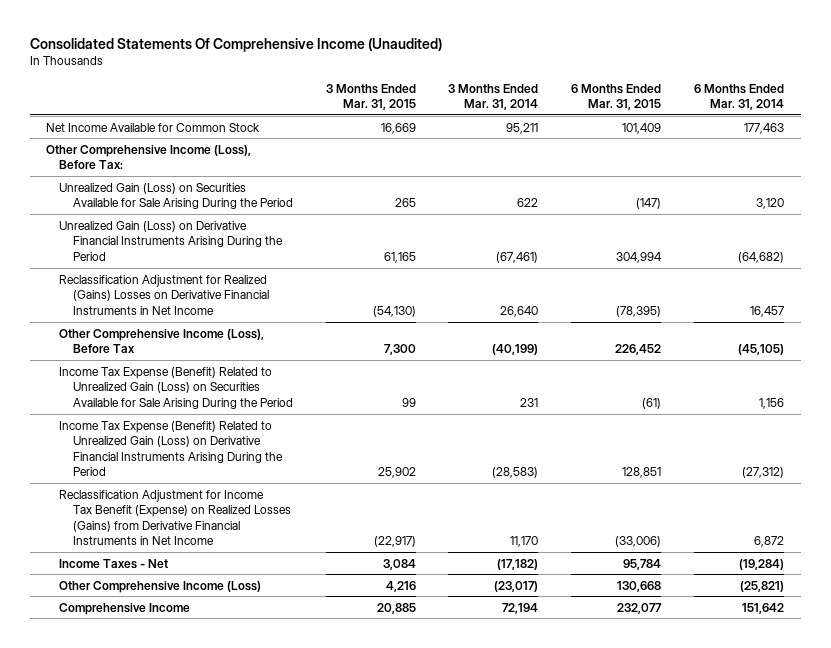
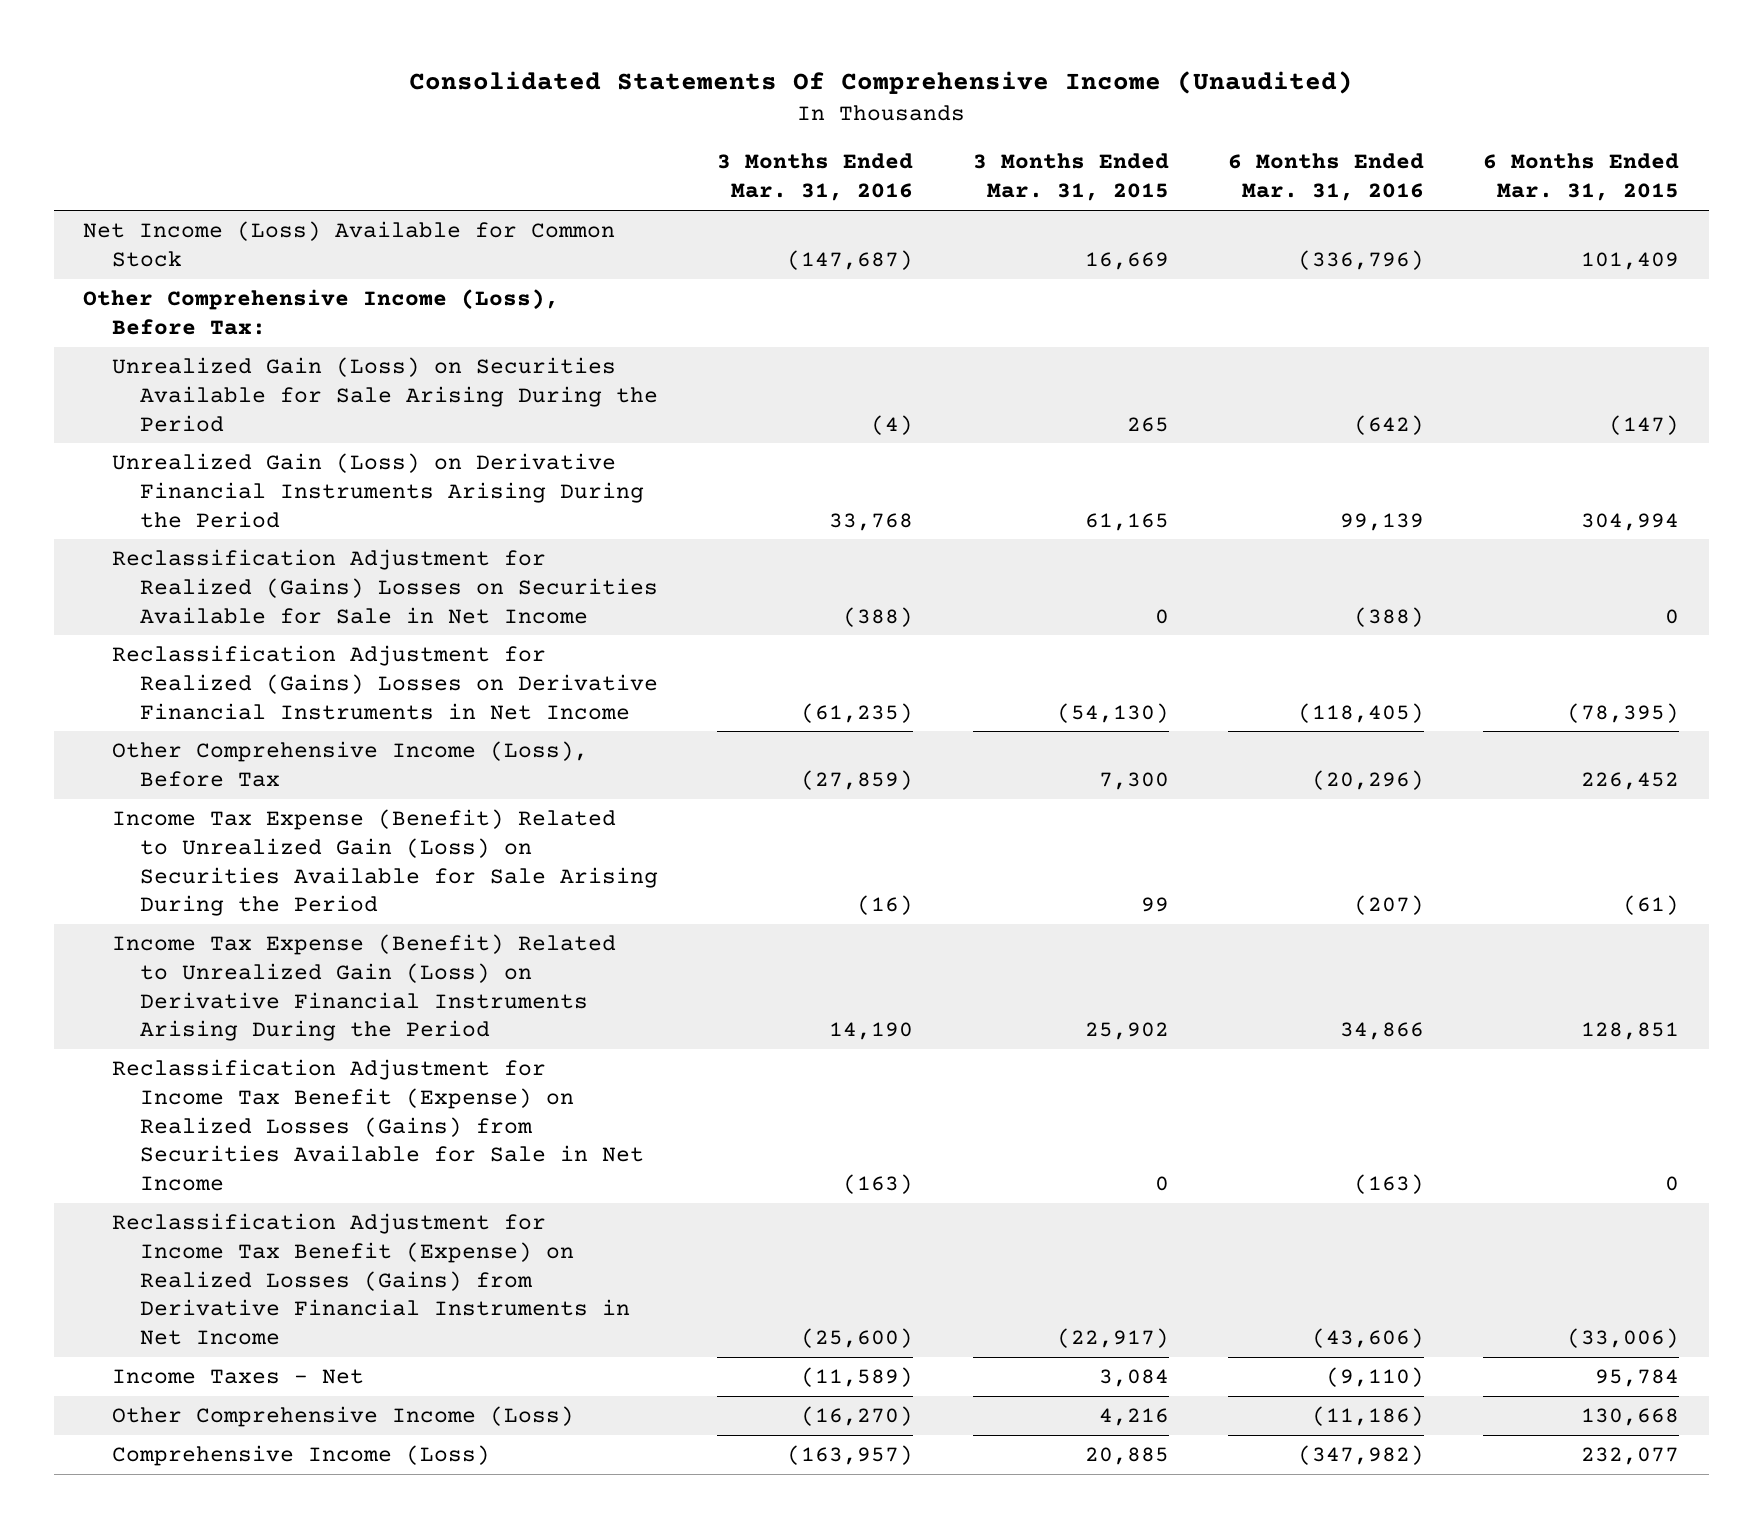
- | 3 Months Ended Mar. 31, 2015 | 3 Months Ended Mar. 31, 2014 | 6 Months Ended Mar. 31, 2015 | 6 Months Ended Mar. 31, 2014
+ | 3 Months Ended Mar. 31, 2016 | 3 Months Ended Mar. 31, 2015 | 6 Months Ended Mar. 31, 2016 | 6 Months Ended Mar. 31, 2015
- Net Income Available for Common Stock | 16,669 | 95,211 | 101,409 | 177,463
+ Net Income (Loss) Available for Common Stock | (147,687) | 16,669 | (336,796) | 101,409
+ Reclassification Adjustment for Realized (Gains) Losses on Securities Available for Sale in Net Income | (388) | 0 | (388) | 0
+ Reclassification Adjustment for Income Tax Benefit (Expense) on Realized Losses (Gains) from Securities Available for Sale in Net Income | (163) | 0 | (163) | 0
- Comprehensive Income | 20,885 | 72,194 | 232,077 | 151,642
+ Comprehensive Income (Loss) | (163,957) | 20,885 | (347,982) | 232,077

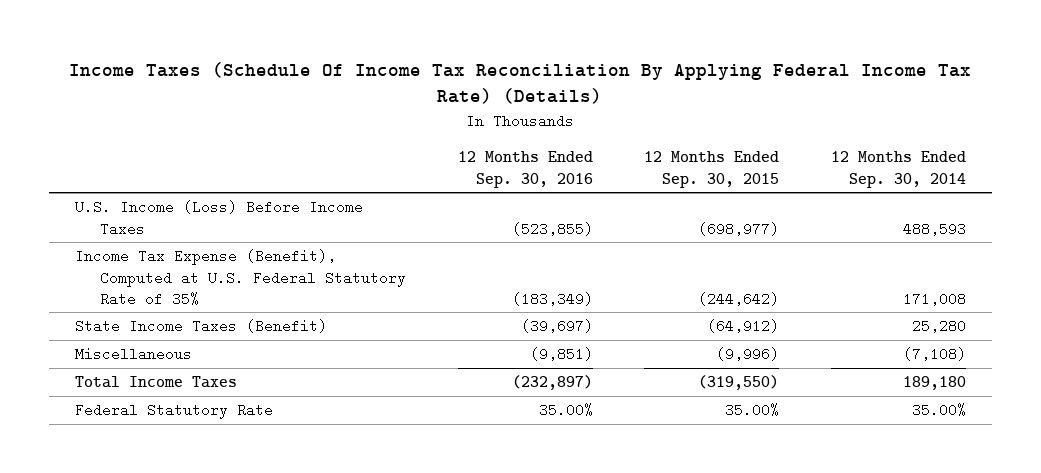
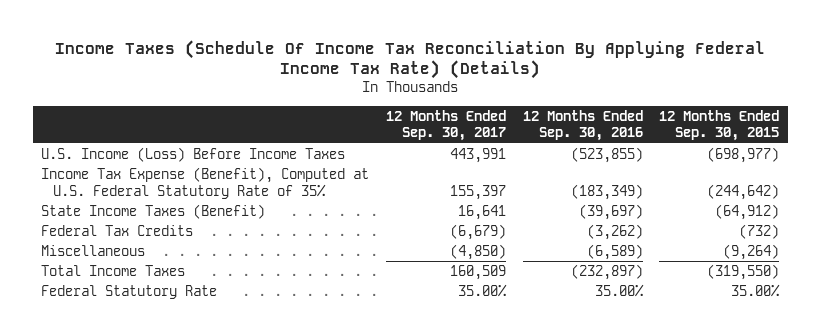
- | 12 Months Ended Sep. 30, 2016 | 12 Months Ended Sep. 30, 2015 | 12 Months Ended Sep. 30, 2014
+ | 12 Months Ended Sep. 30, 2017 | 12 Months Ended Sep. 30, 2016 | 12 Months Ended Sep. 30, 2015
- Miscellaneous | (9,851) | (9,996) | (7,108)
+ Federal Tax Credits | (6,679) | (3,262) | (732)
+ Miscellaneous | (4,850) | (6,589) | (9,264)

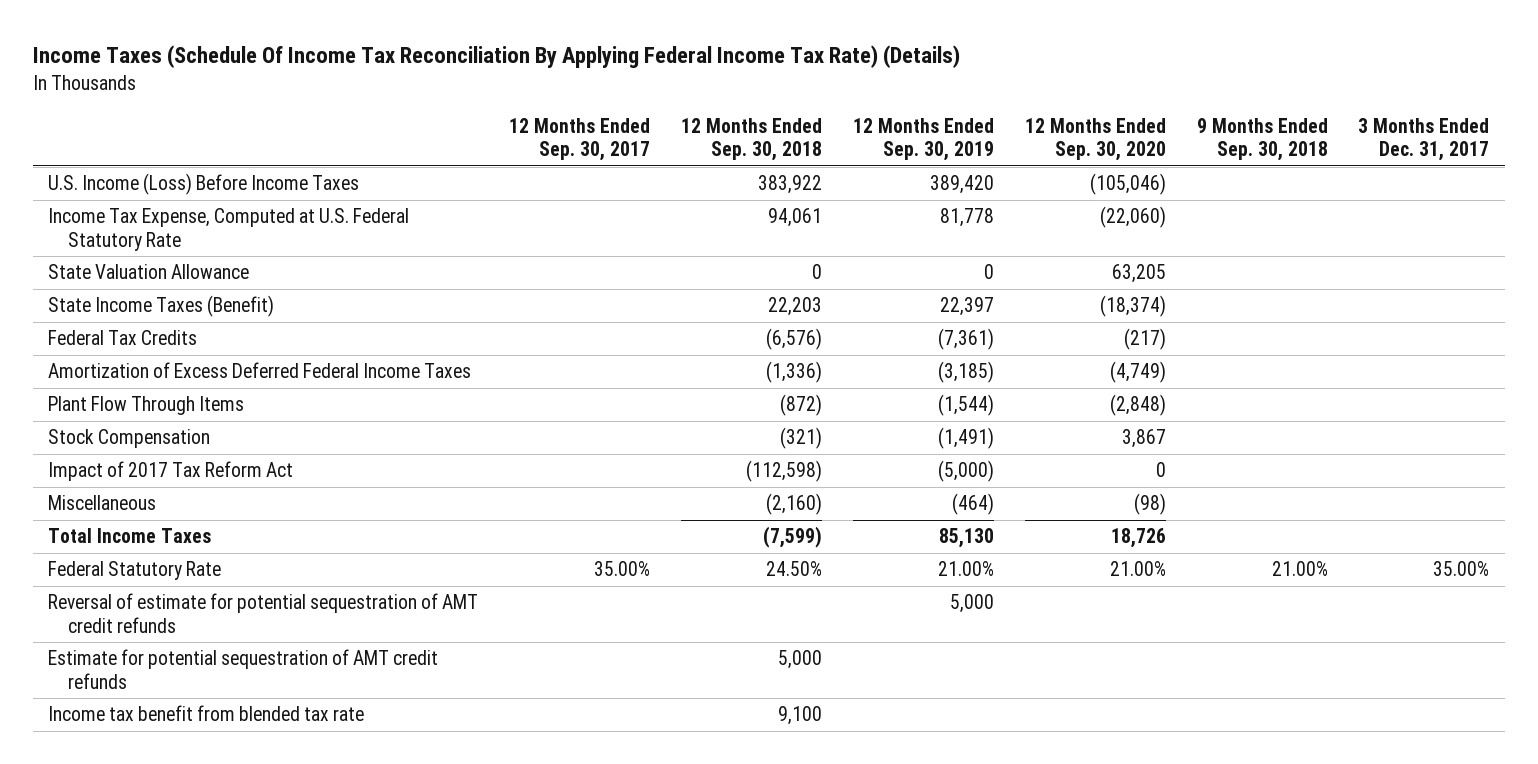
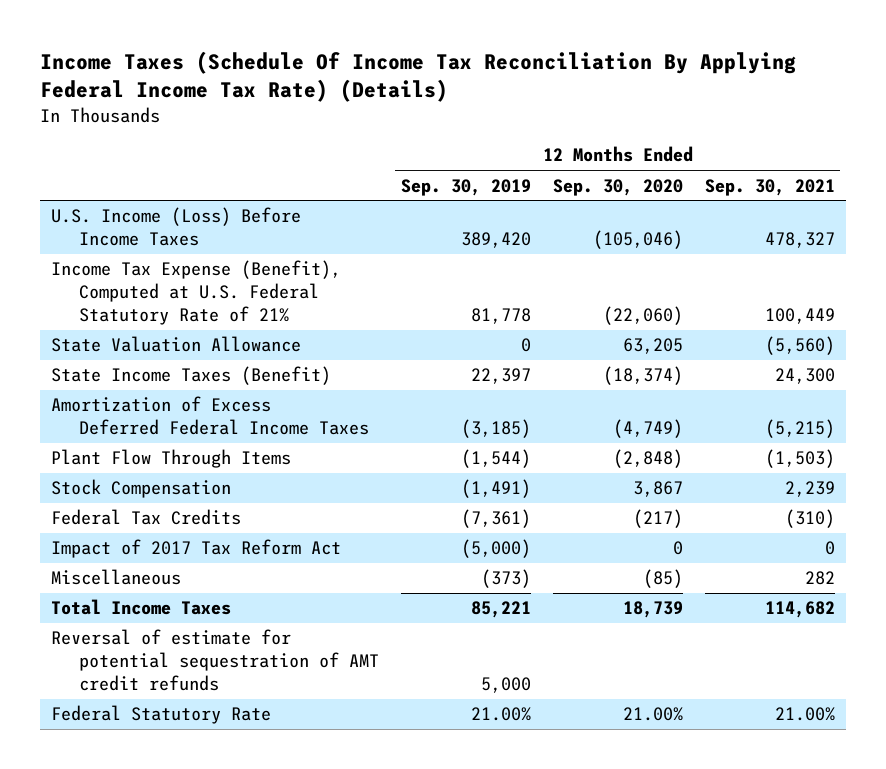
- | 12 Months Ended Sep. 30, 2017 | 12 Months Ended Sep. 30, 2018 | 12 Months Ended Sep. 30, 2019 | 12 Months Ended Sep. 30, 2020 | 9 Months Ended Sep. 30, 2018 | 3 Months Ended Dec. 31, 2017
+ | 12 Months Ended Sep. 30, 2019 | 12 Months Ended Sep. 30, 2020 | 12 Months Ended Sep. 30, 2021
- Income Tax Expense, Computed at U.S. Federal Statutory Rate | | 94,061 | 81,778 | (22,060) | |
+ Income Tax Expense (Benefit), Computed at U.S. Federal Statutory Rate of 21% | 81,778 | (22,060) | 100,449
moved down: Federal Tax Credits | (7,361) | (217) | (310)
- Miscellaneous | | (2,160) | (464) | (98) | |
- Total Income Taxes | | (7,599) | 85,130 | 18,726 | |
+ Miscellaneous | (373) | (85) | 282
+ Total Income Taxes | 85,221 | 18,739 | 114,682
- Estimate for potential sequestration of AMT credit refunds | | 5,000 | | | |
- Income tax benefit from blended tax rate | | 9,100 | | | |
moved down: Federal Statutory Rate | 21.00% | 21.00% | 21.00%

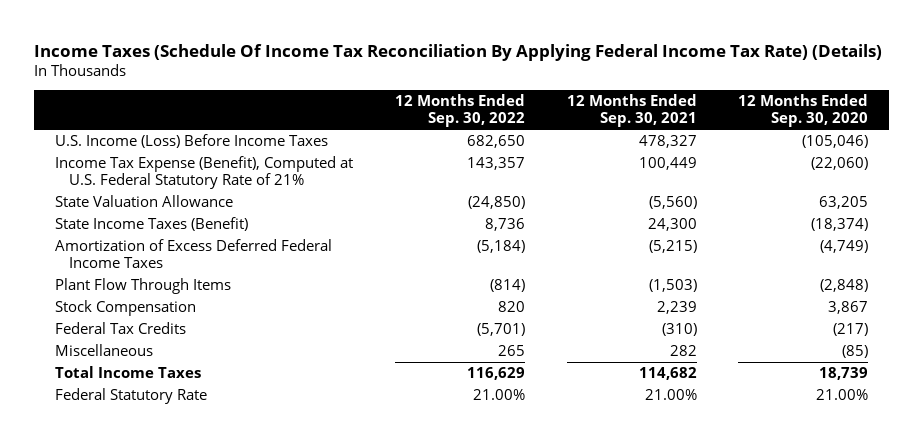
- | 12 Months Ended Sep. 30, 2019 | 12 Months Ended Sep. 30, 2020 | 12 Months Ended Sep. 30, 2021
+ | 12 Months Ended Sep. 30, 2022 | 12 Months Ended Sep. 30, 2021 | 12 Months Ended Sep. 30, 2020
- Impact of 2017 Tax Reform Act | (5,000) | 0 | 0
- Reversal of estimate for potential sequestration of AMT credit refunds | 5,000 | |

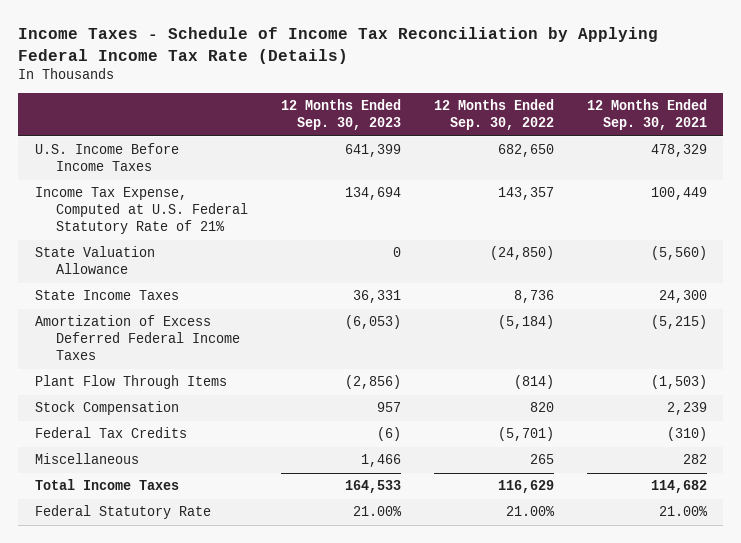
- Income Taxes (Schedule Of Income Tax Reconciliation By Applying Federal Income Tax Rate) (Details)
+ Income Taxes - Schedule of Income Tax Reconciliation by Applying Federal Income Tax Rate (Details)
- | 12 Months Ended Sep. 30, 2022 | 12 Months Ended Sep. 30, 2021 | 12 Months Ended Sep. 30, 2020
+ | 12 Months Ended Sep. 30, 2023 | 12 Months Ended Sep. 30, 2022 | 12 Months Ended Sep. 30, 2021
- U.S. Income (Loss) Before Income Taxes | 682,650 | 478,327 | (105,046)
- Income Tax Expense (Benefit), Computed at U.S. Federal Statutory Rate of 21% | 143,357 | 100,449 | (22,060)
+ U.S. Income Before Income Taxes | 641,399 | 682,650 | 478,329
+ Income Tax Expense, Computed at U.S. Federal Statutory Rate of 21% | 134,694 | 143,357 | 100,449
- State Income Taxes (Benefit) | 8,736 | 24,300 | (18,374)
+ State Income Taxes | 36,331 | 8,736 | 24,300

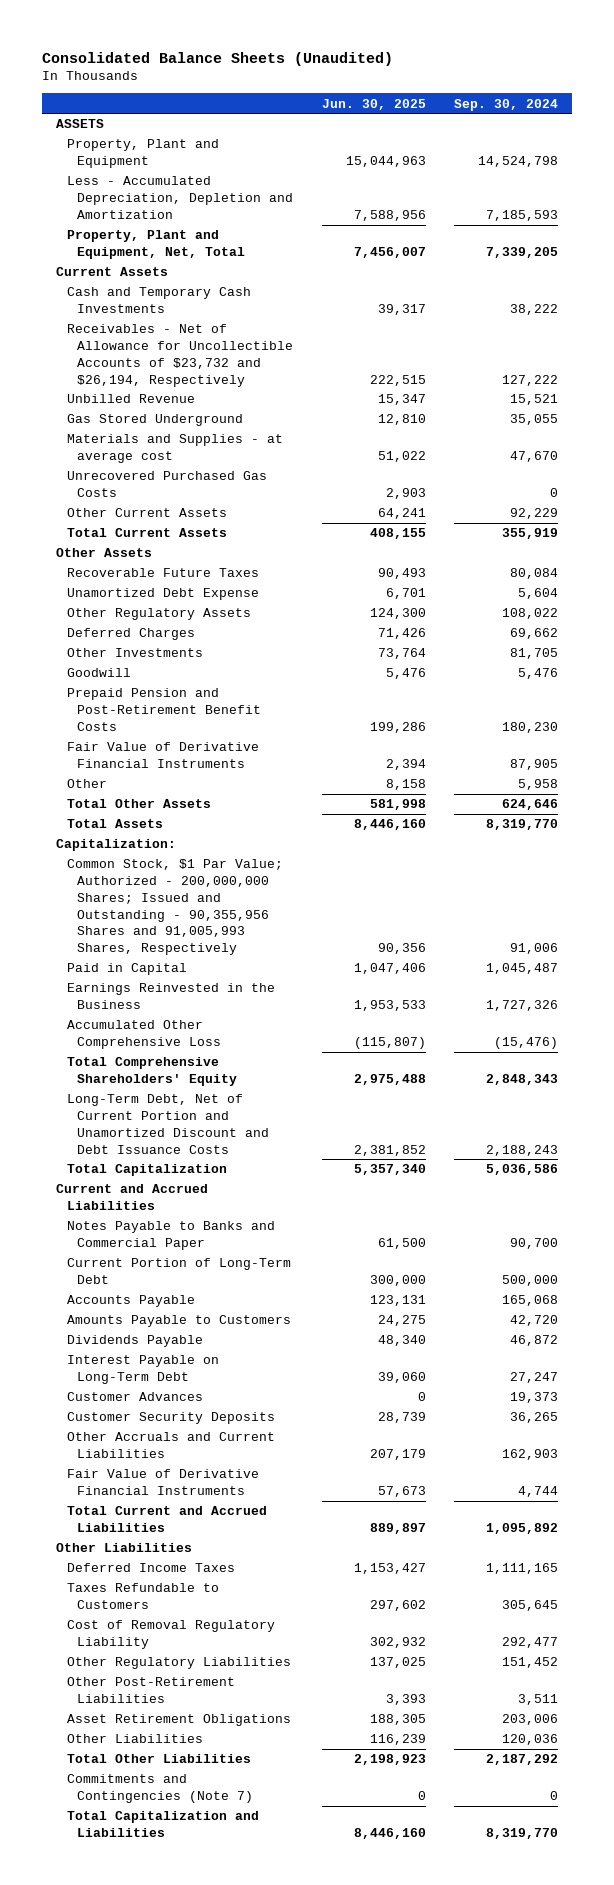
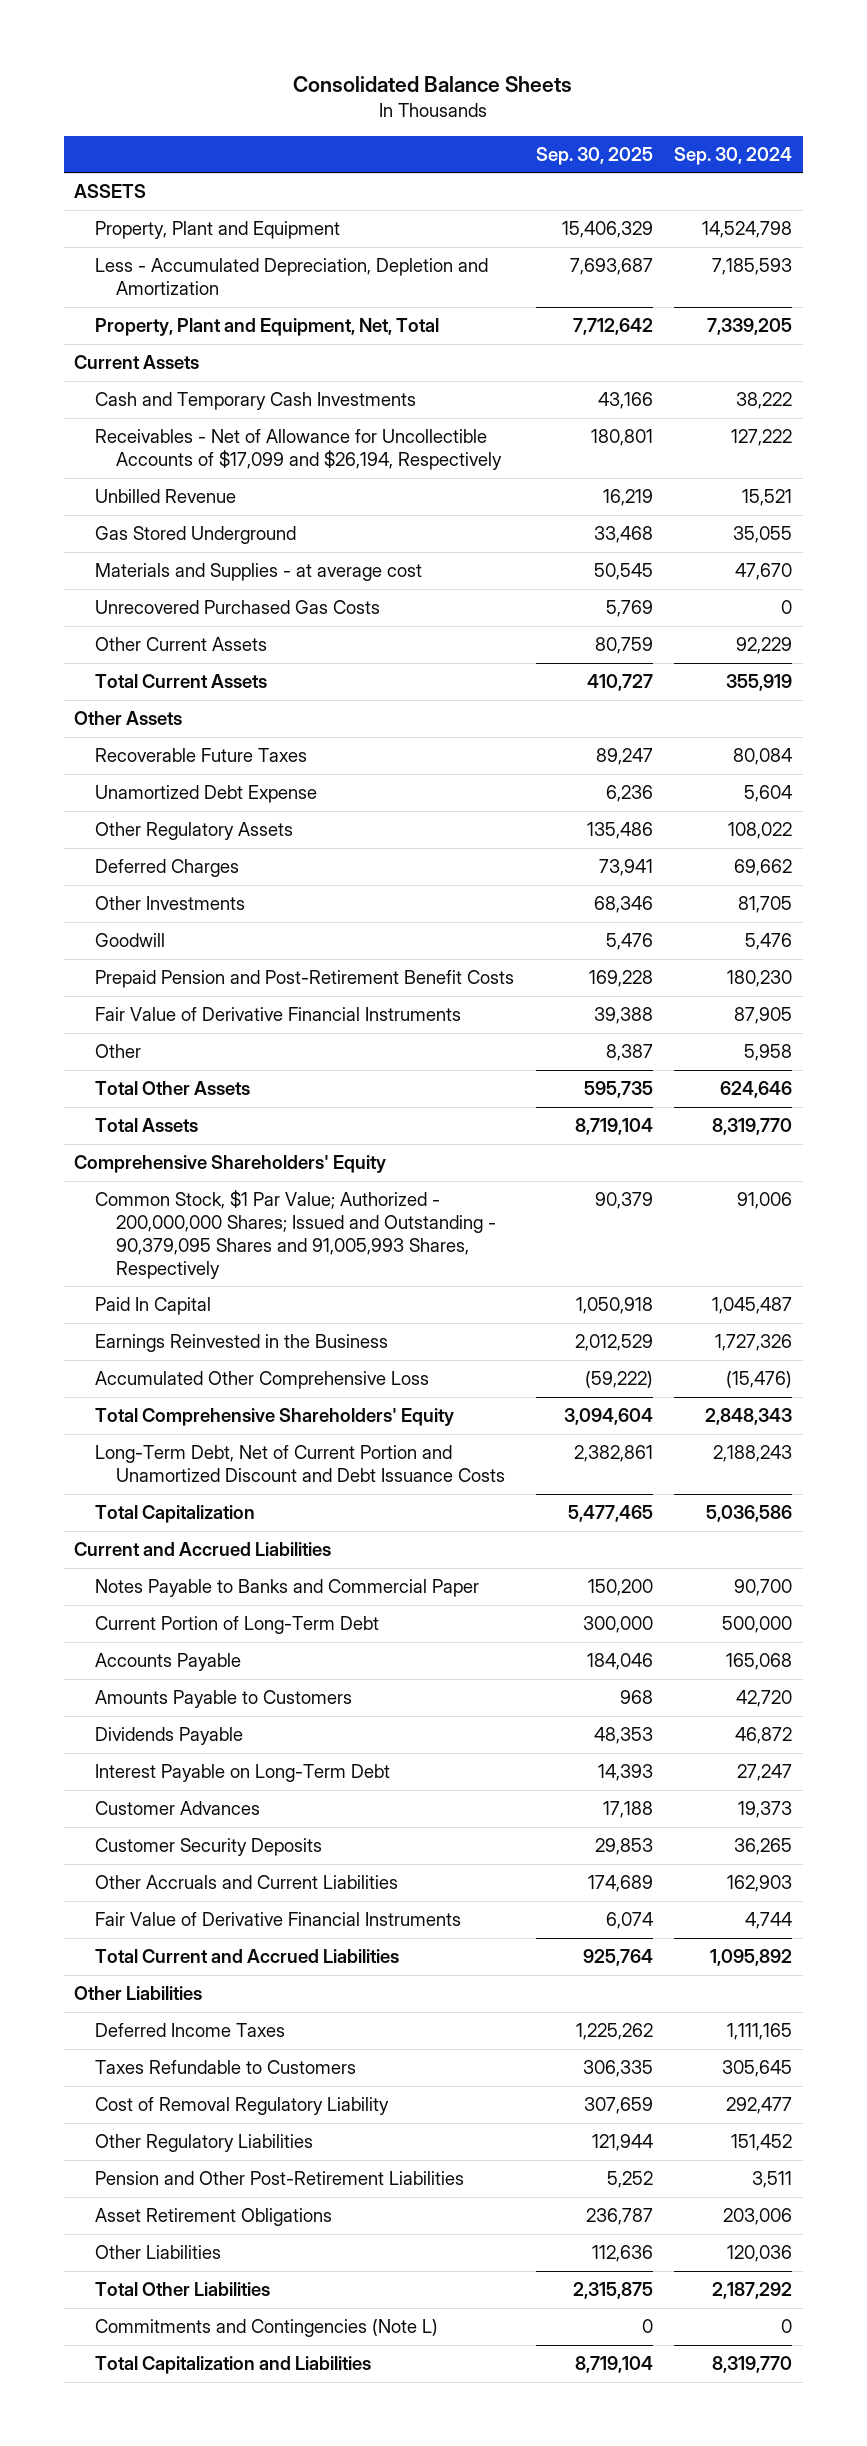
- Consolidated Balance Sheets (Unaudited)
+ Consolidated Balance Sheets
- | Jun. 30, 2025 | Sep. 30, 2024
+ | Sep. 30, 2025 | Sep. 30, 2024
- Receivables - Net of Allowance for Uncollectible Accounts of $23,732 and $26,194, Respectively | 222,515 | 127,222
+ Receivables - Net of Allowance for Uncollectible Accounts of $17,099 and $26,194, Respectively | 180,801 | 127,222
- Capitalization:
- Common Stock, $1 Par Value; Authorized - 200,000,000 Shares; Issued and Outstanding - 90,355,956 Shares and 91,005,993 Shares, Respectively | 90,356 | 91,006
- Paid in Capital | 1,047,406 | 1,045,487
+ Comprehensive Shareholders' Equity
+ Common Stock, $1 Par Value; Authorized - 200,000,000 Shares; Issued and Outstanding - 90,379,095 Shares and 91,005,993 Shares, Respectively | 90,379 | 91,006
+ Paid In Capital | 1,050,918 | 1,045,487
- Other Post-Retirement Liabilities | 3,393 | 3,511
+ Pension and Other Post-Retirement Liabilities | 5,252 | 3,511
- Commitments and Contingencies (Note 7) | 0 | 0
+ Commitments and Contingencies (Note L) | 0 | 0

